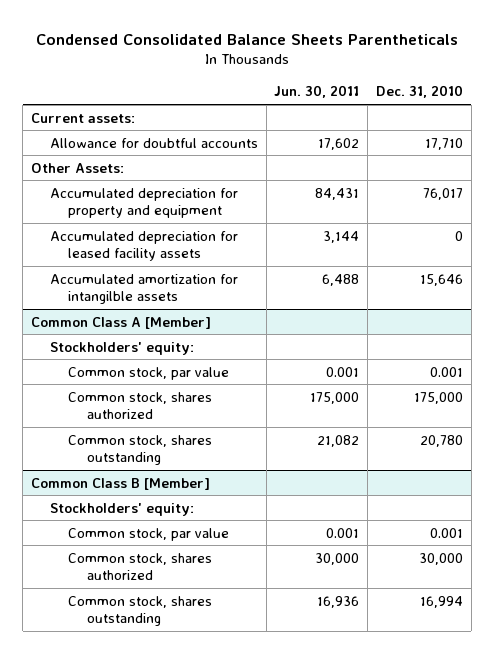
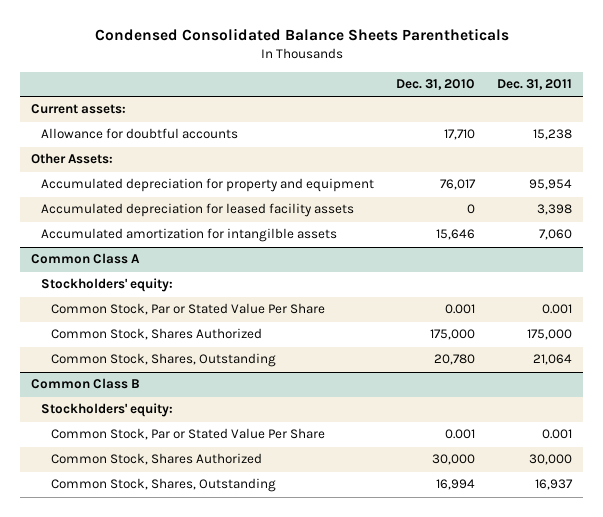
- | Jun. 30, 2011 | Dec. 31, 2010
+ | Dec. 31, 2010 | Dec. 31, 2011
- Common Class A [Member]
+ Common Class A
- Common stock, par value | 0.001 | 0.001
- Common stock, shares authorized | 175,000 | 175,000
- Common stock, shares outstanding | 21,082 | 20,780
- Common Class B [Member]
+ Common Stock, Par or Stated Value Per Share | 0.001 | 0.001
+ Common Stock, Shares Authorized | 175,000 | 175,000
+ Common Stock, Shares, Outstanding | 20,780 | 21,064
+ Common Class B
- Common stock, par value | 0.001 | 0.001
- Common stock, shares authorized | 30,000 | 30,000
- Common stock, shares outstanding | 16,936 | 16,994
+ Common Stock, Par or Stated Value Per Share | 0.001 | 0.001
+ Common Stock, Shares Authorized | 30,000 | 30,000
+ Common Stock, Shares, Outstanding | 16,994 | 16,937

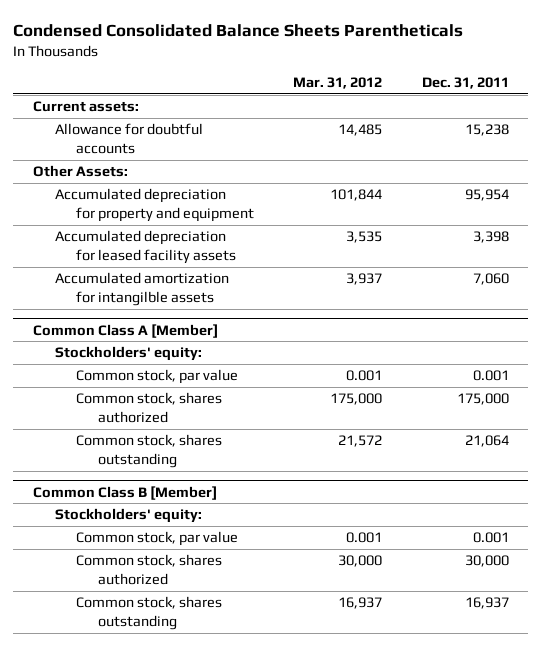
- | Dec. 31, 2010 | Dec. 31, 2011
+ | Mar. 31, 2012 | Dec. 31, 2011
- Common Class A
+ Common Class A [Member]
- Common Stock, Par or Stated Value Per Share | 0.001 | 0.001
- Common Stock, Shares Authorized | 175,000 | 175,000
- Common Stock, Shares, Outstanding | 20,780 | 21,064
- Common Class B
+ Common stock, par value | 0.001 | 0.001
+ Common stock, shares authorized | 175,000 | 175,000
+ Common stock, shares outstanding | 21,572 | 21,064
+ Common Class B [Member]
- Common Stock, Par or Stated Value Per Share | 0.001 | 0.001
- Common Stock, Shares Authorized | 30,000 | 30,000
- Common Stock, Shares, Outstanding | 16,994 | 16,937
+ Common stock, par value | 0.001 | 0.001
+ Common stock, shares authorized | 30,000 | 30,000
+ Common stock, shares outstanding | 16,937 | 16,937

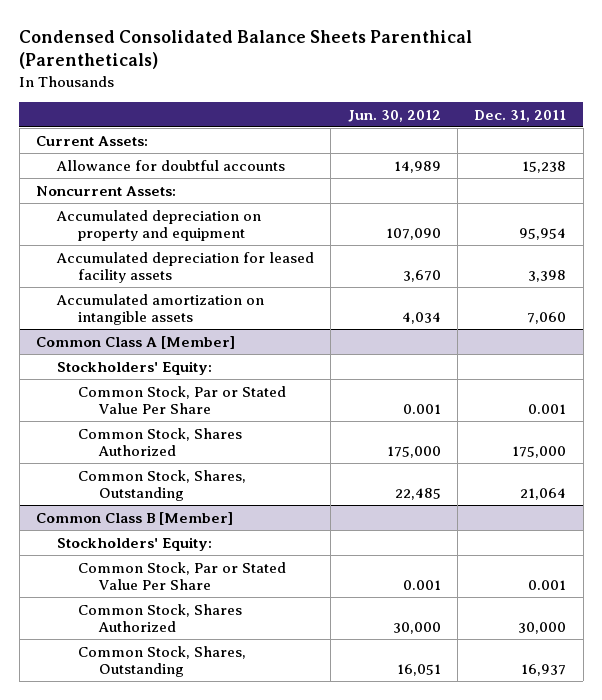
- Condensed Consolidated Balance Sheets Parentheticals
+ Condensed Consolidated Balance Sheets Parenthical (Parentheticals)
- | Mar. 31, 2012 | Dec. 31, 2011
+ | Jun. 30, 2012 | Dec. 31, 2011
- Current assets:
+ Current Assets:
- Other Assets:
- Accumulated depreciation for property and equipment | 101,844 | 95,954
+ Noncurrent Assets:
+ Accumulated depreciation on property and equipment | 107,090 | 95,954
- Accumulated amortization for intangilble assets | 3,937 | 7,060
+ Accumulated amortization on intangible assets | 4,034 | 7,060
@ Common Class A [Member]
- Stockholders' equity:
- Common stock, par value | 0.001 | 0.001
- Common stock, shares authorized | 175,000 | 175,000
- Common stock, shares outstanding | 21,572 | 21,064
+ Stockholders' Equity:
+ Common Stock, Par or Stated Value Per Share | 0.001 | 0.001
+ Common Stock, Shares Authorized | 175,000 | 175,000
+ Common Stock, Shares, Outstanding | 22,485 | 21,064
@ Common Class B [Member]
- Stockholders' equity:
- Common stock, par value | 0.001 | 0.001
- Common stock, shares authorized | 30,000 | 30,000
- Common stock, shares outstanding | 16,937 | 16,937
+ Stockholders' Equity:
+ Common Stock, Par or Stated Value Per Share | 0.001 | 0.001
+ Common Stock, Shares Authorized | 30,000 | 30,000
+ Common Stock, Shares, Outstanding | 16,051 | 16,937

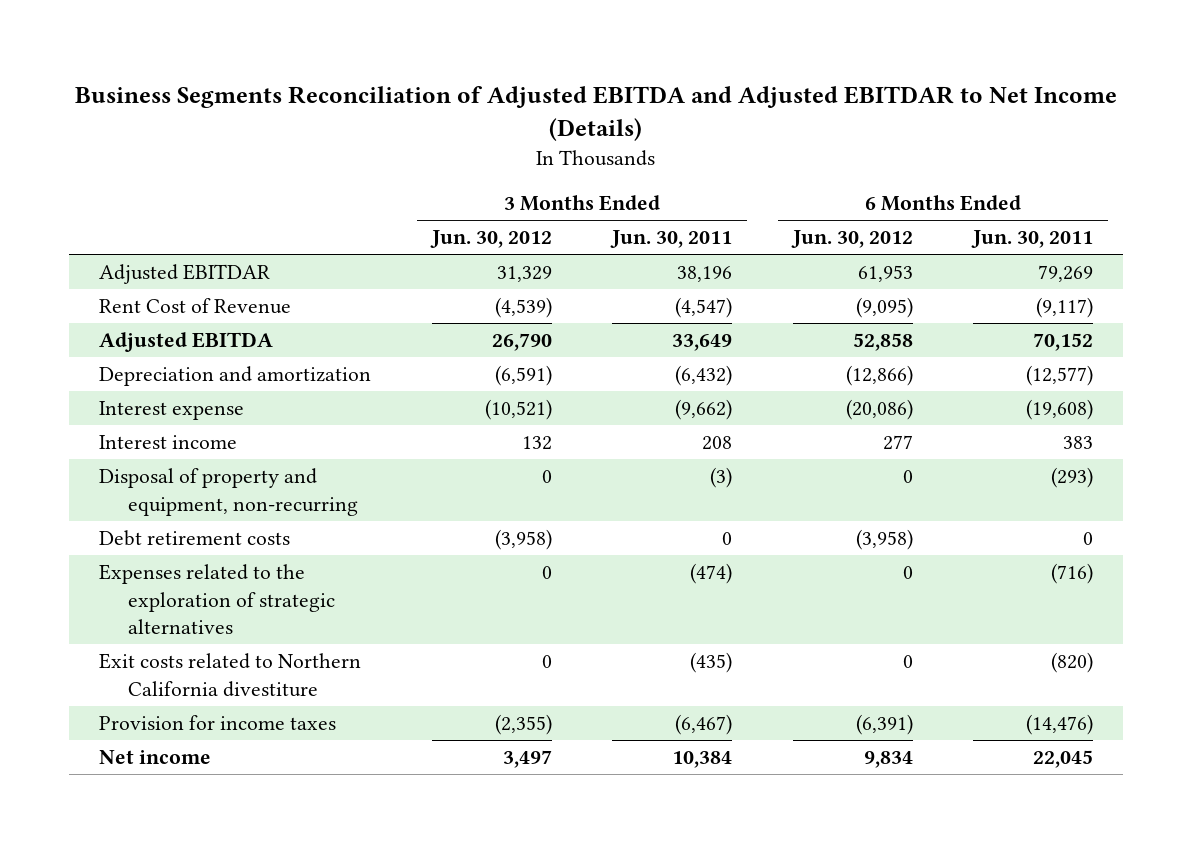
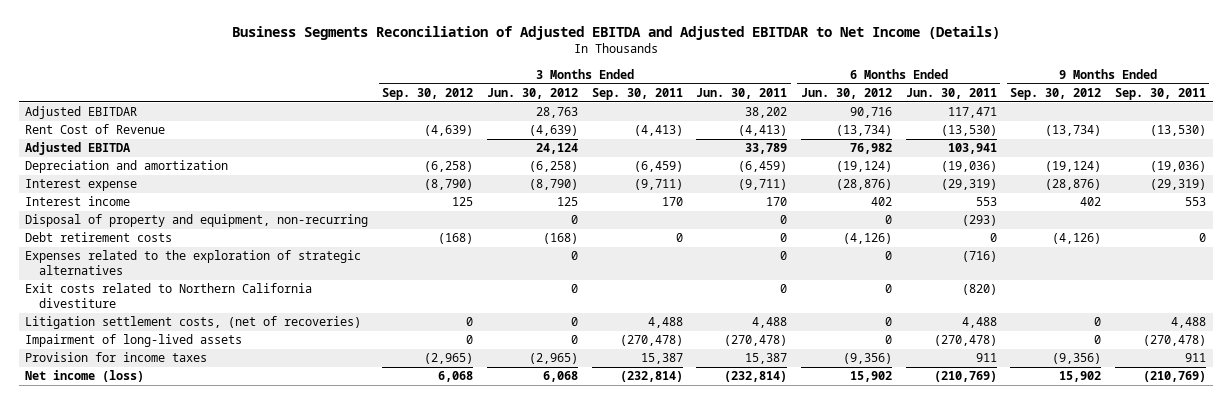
- | 3 Months Ended Jun. 30, 2012 | 3 Months Ended Jun. 30, 2011 | 6 Months Ended Jun. 30, 2012 | 6 Months Ended Jun. 30, 2011
+ | 3 Months Ended Sep. 30, 2012 | 3 Months Ended Jun. 30, 2012 | 3 Months Ended Sep. 30, 2011 | 3 Months Ended Jun. 30, 2011 | 6 Months Ended Jun. 30, 2012 | 6 Months Ended Jun. 30, 2011 | 9 Months Ended Sep. 30, 2012 | 9 Months Ended Sep. 30, 2011
- Adjusted EBITDAR | 31,329 | 38,196 | 61,953 | 79,269
- Rent Cost of Revenue | (4,539) | (4,547) | (9,095) | (9,117)
- Adjusted EBITDA | 26,790 | 33,649 | 52,858 | 70,152
- Depreciation and amortization | (6,591) | (6,432) | (12,866) | (12,577)
- Interest expense | (10,521) | (9,662) | (20,086) | (19,608)
- Interest income | 132 | 208 | 277 | 383
- Disposal of property and equipment, non-recurring | 0 | (3) | 0 | (293)
- Debt retirement costs | (3,958) | 0 | (3,958) | 0
- Expenses related to the exploration of strategic alternatives | 0 | (474) | 0 | (716)
- Exit costs related to Northern California divestiture | 0 | (435) | 0 | (820)
- Provision for income taxes | (2,355) | (6,467) | (6,391) | (14,476)
- Net income | 3,497 | 10,384 | 9,834 | 22,045
+ Adjusted EBITDAR | | 28,763 | | 38,202 | 90,716 | 117,471 | |
+ Rent Cost of Revenue | (4,639) | (4,639) | (4,413) | (4,413) | (13,734) | (13,530) | (13,734) | (13,530)
+ Adjusted EBITDA | | 24,124 | | 33,789 | 76,982 | 103,941 | |
+ Depreciation and amortization | (6,258) | (6,258) | (6,459) | (6,459) | (19,124) | (19,036) | (19,124) | (19,036)
+ Interest expense | (8,790) | (8,790) | (9,711) | (9,711) | (28,876) | (29,319) | (28,876) | (29,319)
+ Interest income | 125 | 125 | 170 | 170 | 402 | 553 | 402 | 553
+ Disposal of property and equipment, non-recurring | | 0 | | 0 | 0 | (293) | |
+ Debt retirement costs | (168) | (168) | 0 | 0 | (4,126) | 0 | (4,126) | 0
+ Expenses related to the exploration of strategic alternatives | | 0 | | 0 | 0 | (716) | |
+ Exit costs related to Northern California divestiture | | 0 | | 0 | 0 | (820) | |
+ Litigation settlement costs, (net of recoveries) | 0 | 0 | 4,488 | 4,488 | 0 | 4,488 | 0 | 4,488
+ Impairment of long-lived assets | 0 | 0 | (270,478) | (270,478) | 0 | (270,478) | 0 | (270,478)
+ Provision for income taxes | (2,965) | (2,965) | 15,387 | 15,387 | (9,356) | 911 | (9,356) | 911
+ Net income (loss) | 6,068 | 6,068 | (232,814) | (232,814) | 15,902 | (210,769) | 15,902 | (210,769)

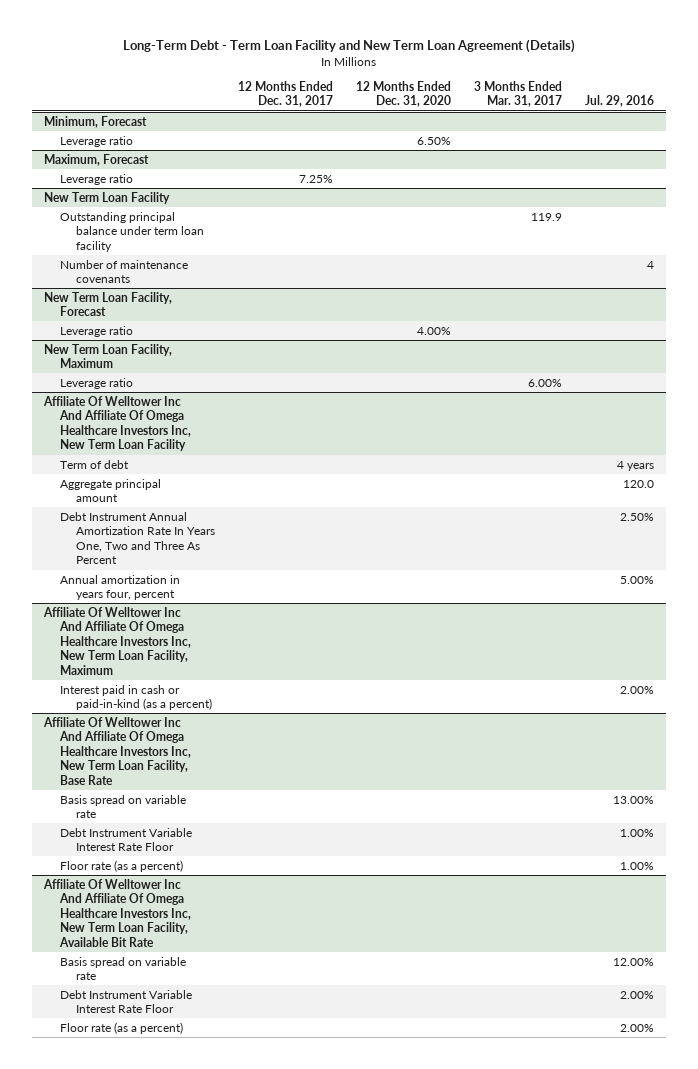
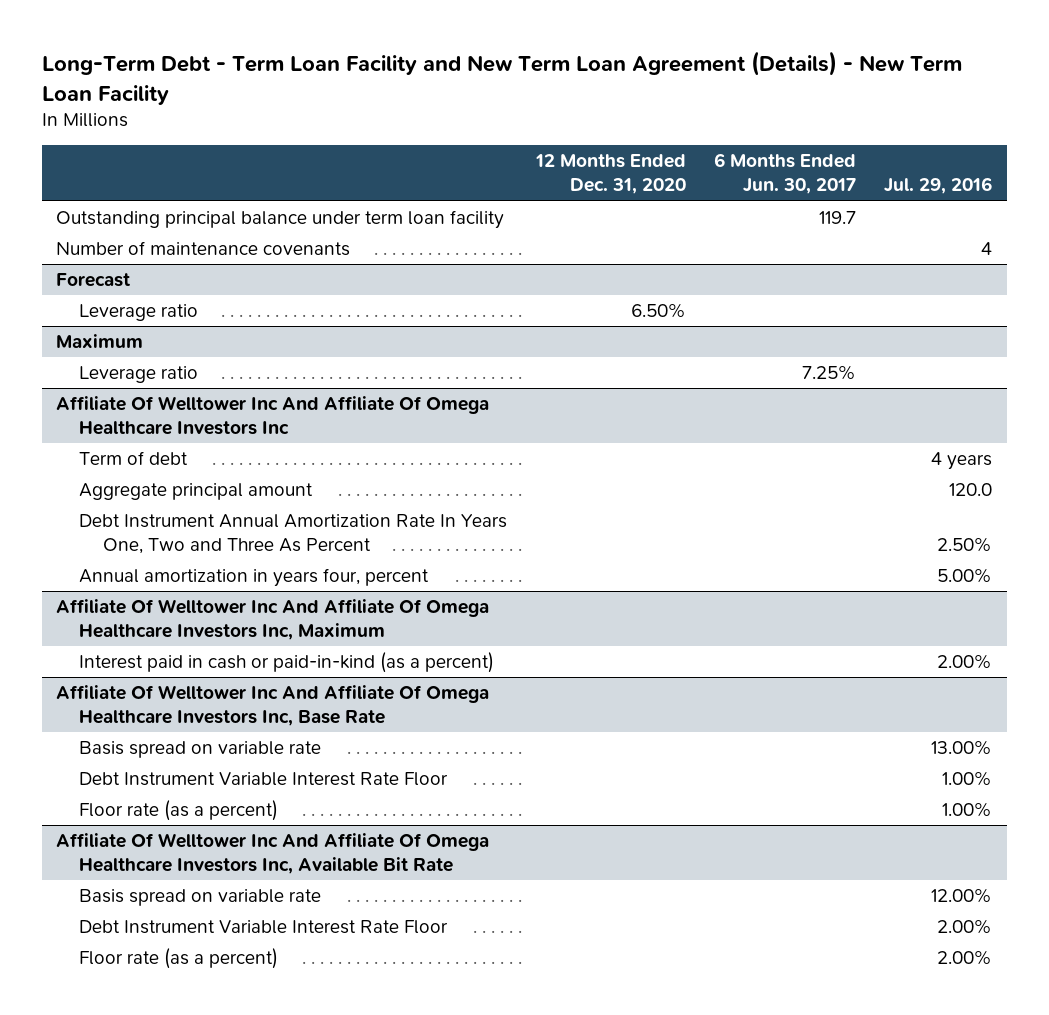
- Long-Term Debt - Term Loan Facility and New Term Loan Agreement (Details)
+ Long-Term Debt - Term Loan Facility and New Term Loan Agreement (Details) - New Term Loan Facility
- | 12 Months Ended Dec. 31, 2017 | 12 Months Ended Dec. 31, 2020 | 3 Months Ended Mar. 31, 2017 | Jul. 29, 2016
+ | 12 Months Ended Dec. 31, 2020 | 6 Months Ended Jun. 30, 2017 | Jul. 29, 2016
- Minimum, Forecast
- Leverage ratio | | 6.50% | |
- Maximum, Forecast
- Leverage ratio | 7.25% | | |
- New Term Loan Facility
- New Term Loan Facility, Forecast
- Leverage ratio | | 4.00% | |
- New Term Loan Facility, Maximum
+ Forecast
+ Leverage ratio | 6.50% | |
+ Maximum
- Affiliate Of Welltower Inc And Affiliate Of Omega Healthcare Investors Inc, New Term Loan Facility
+ Affiliate Of Welltower Inc And Affiliate Of Omega Healthcare Investors Inc
- Affiliate Of Welltower Inc And Affiliate Of Omega Healthcare Investors Inc, New Term Loan Facility, Maximum
+ Affiliate Of Welltower Inc And Affiliate Of Omega Healthcare Investors Inc, Maximum
- Affiliate Of Welltower Inc And Affiliate Of Omega Healthcare Investors Inc, New Term Loan Facility, Base Rate
+ Affiliate Of Welltower Inc And Affiliate Of Omega Healthcare Investors Inc, Base Rate
- Affiliate Of Welltower Inc And Affiliate Of Omega Healthcare Investors Inc, New Term Loan Facility, Available Bit Rate
+ Affiliate Of Welltower Inc And Affiliate Of Omega Healthcare Investors Inc, Available Bit Rate

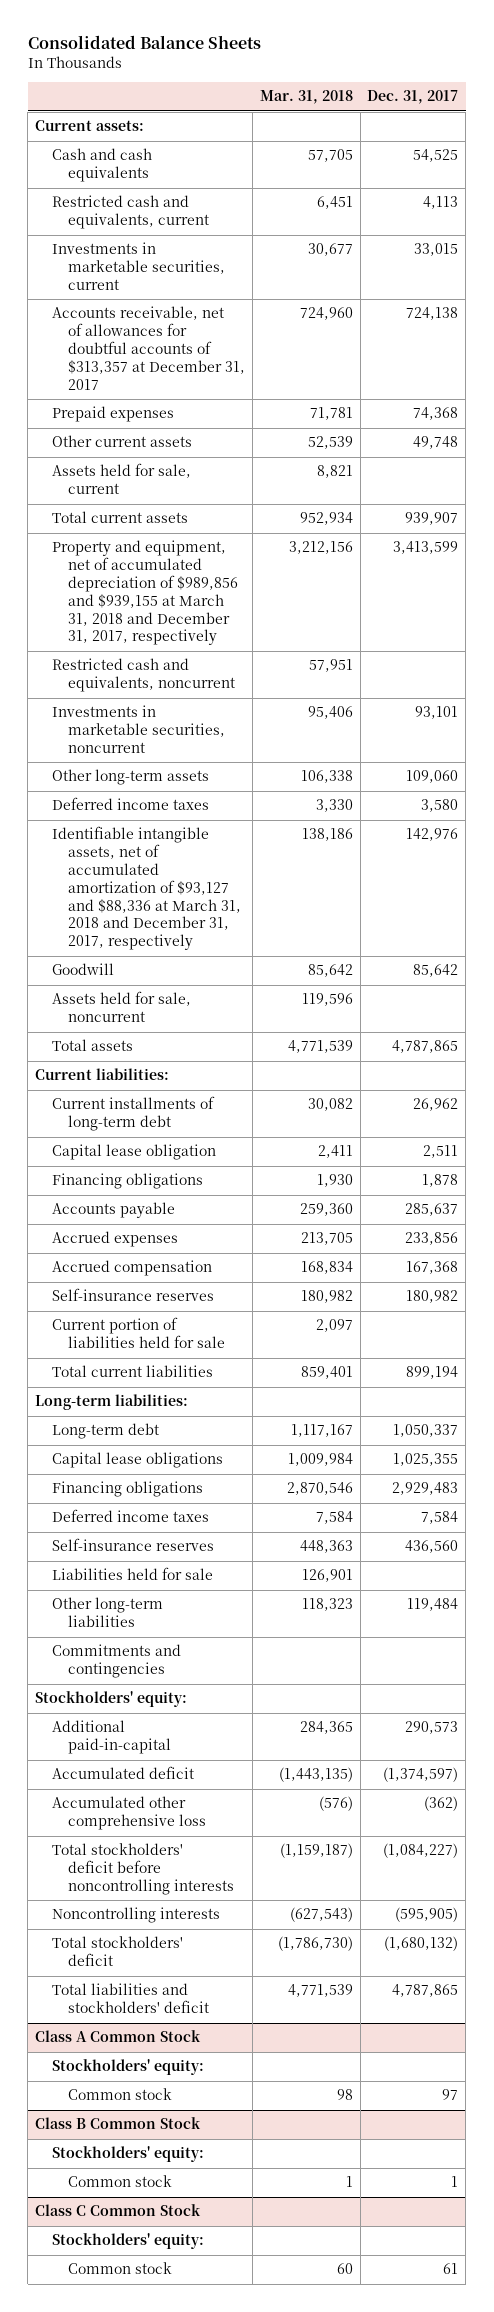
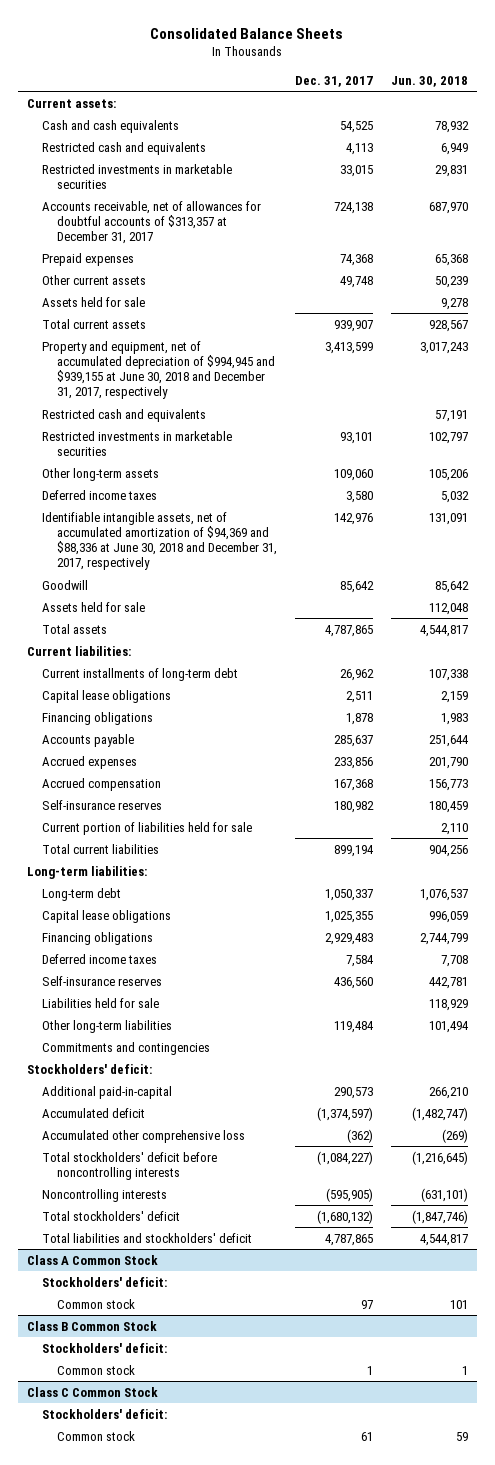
- | Mar. 31, 2018 | Dec. 31, 2017
+ | Dec. 31, 2017 | Jun. 30, 2018
- Restricted cash and equivalents, current | 6,451 | 4,113
- Investments in marketable securities, current | 30,677 | 33,015
+ Restricted cash and equivalents | 4,113 | 6,949
+ Restricted investments in marketable securities | 33,015 | 29,831
- Assets held for sale, current | 8,821 |
+ Assets held for sale | | 9,278
- Property and equipment, net of accumulated depreciation of $989,856 and $939,155 at March 31, 2018 and December 31, 2017, respectively | 3,212,156 | 3,413,599
- Restricted cash and equivalents, noncurrent | 57,951 |
- Investments in marketable securities, noncurrent | 95,406 | 93,101
+ Property and equipment, net of accumulated depreciation of $994,945 and $939,155 at June 30, 2018 and December 31, 2017, respectively | 3,413,599 | 3,017,243
+ Restricted cash and equivalents | | 57,191
+ Restricted investments in marketable securities | 93,101 | 102,797
- Identifiable intangible assets, net of accumulated amortization of $93,127 and $88,336 at March 31, 2018 and December 31, 2017, respectively | 138,186 | 142,976
+ Identifiable intangible assets, net of accumulated amortization of $94,369 and $88,336 at June 30, 2018 and December 31, 2017, respectively | 142,976 | 131,091
- Assets held for sale, noncurrent | 119,596 |
+ Assets held for sale | | 112,048
- Capital lease obligation | 2,411 | 2,511
+ Capital lease obligations | 2,511 | 2,159
- Stockholders' equity:
+ Stockholders' deficit:
@ Class A Common Stock
- Stockholders' equity:
+ Stockholders' deficit:
@ Class B Common Stock
- Stockholders' equity:
+ Stockholders' deficit:
@ Class C Common Stock
- Stockholders' equity:
+ Stockholders' deficit:

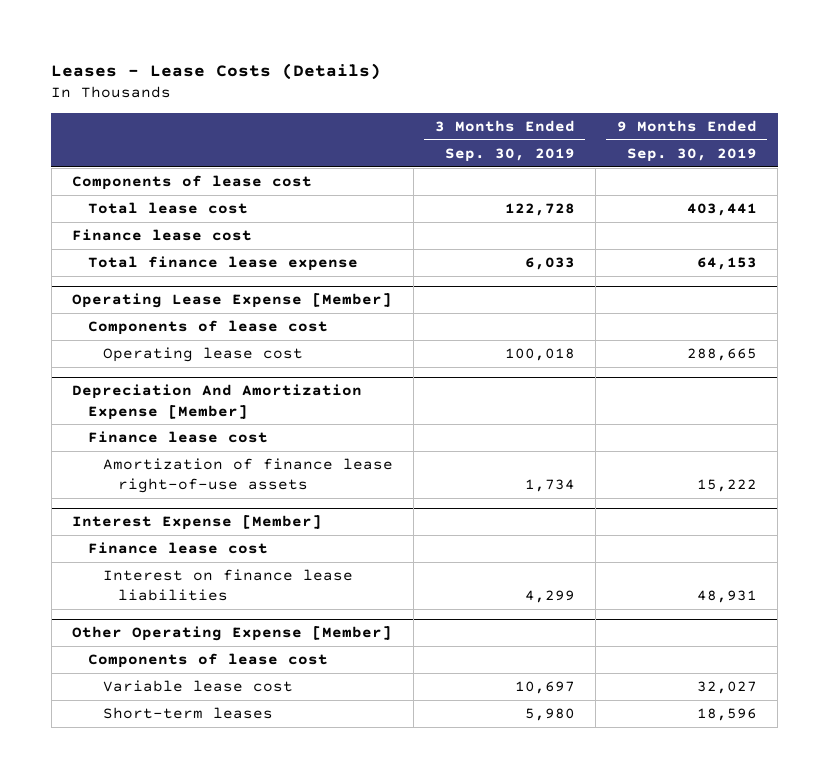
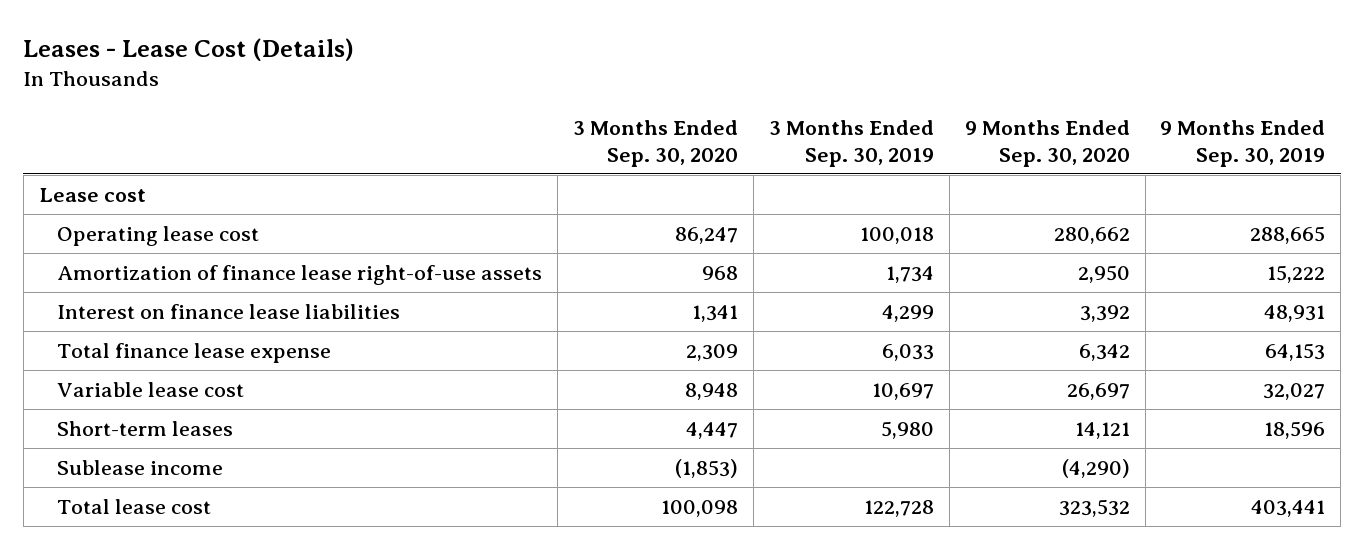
- Leases - Lease Costs (Details)
+ Leases - Lease Cost (Details)
- | 3 Months Ended Sep. 30, 2019 | 9 Months Ended Sep. 30, 2019
+ | 3 Months Ended Sep. 30, 2020 | 3 Months Ended Sep. 30, 2019 | 9 Months Ended Sep. 30, 2020 | 9 Months Ended Sep. 30, 2019
- Components of lease cost
- Finance lease cost
- Operating Lease Expense [Member]
- Components of lease cost
+ Lease cost
- Depreciation And Amortization Expense [Member]
- Finance lease cost
- Interest Expense [Member]
- Finance lease cost
- Other Operating Expense [Member]
- Components of lease cost
moved down: Total finance lease expense | 2,309 | 6,033 | 6,342 | 64,153
+ Sublease income | (1,853) | | (4,290) |
moved down: Total lease cost | 100,098 | 122,728 | 323,532 | 403,441

